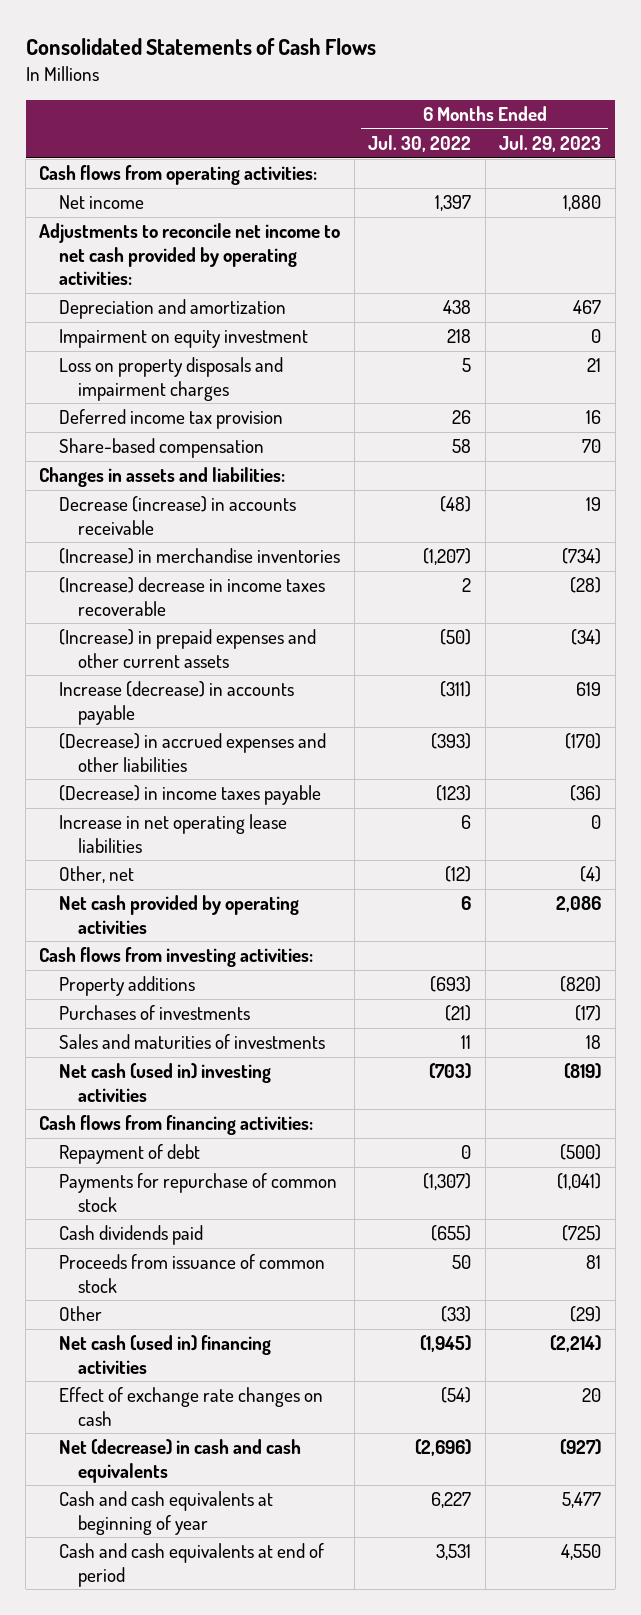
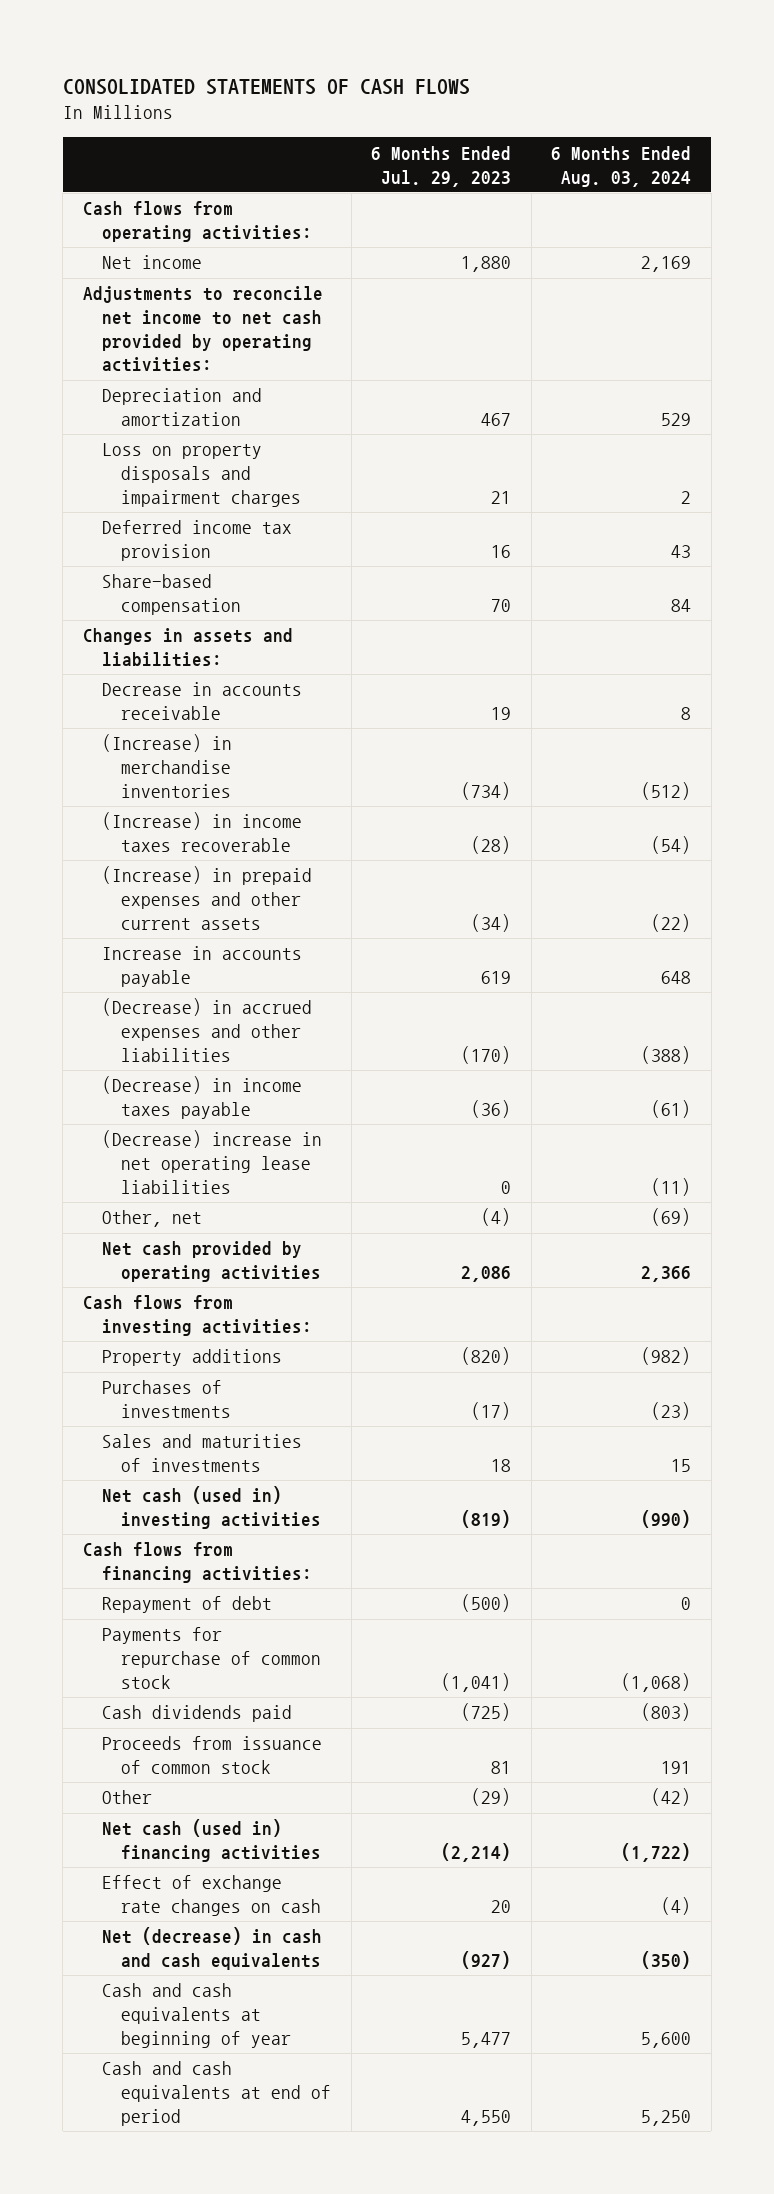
- Consolidated Statements of Cash Flows
+ CONSOLIDATED STATEMENTS OF CASH FLOWS
- | 6 Months Ended Jul. 30, 2022 | 6 Months Ended Jul. 29, 2023
+ | 6 Months Ended Jul. 29, 2023 | 6 Months Ended Aug. 03, 2024
- Impairment on equity investment | 218 | 0
- Decrease (increase) in accounts receivable | (48) | 19
+ Decrease in accounts receivable | 19 | 8
- (Increase) decrease in income taxes recoverable | 2 | (28)
+ (Increase) in income taxes recoverable | (28) | (54)
- Increase (decrease) in accounts payable | (311) | 619
+ Increase in accounts payable | 619 | 648
- Increase in net operating lease liabilities | 6 | 0
+ (Decrease) increase in net operating lease liabilities | 0 | (11)

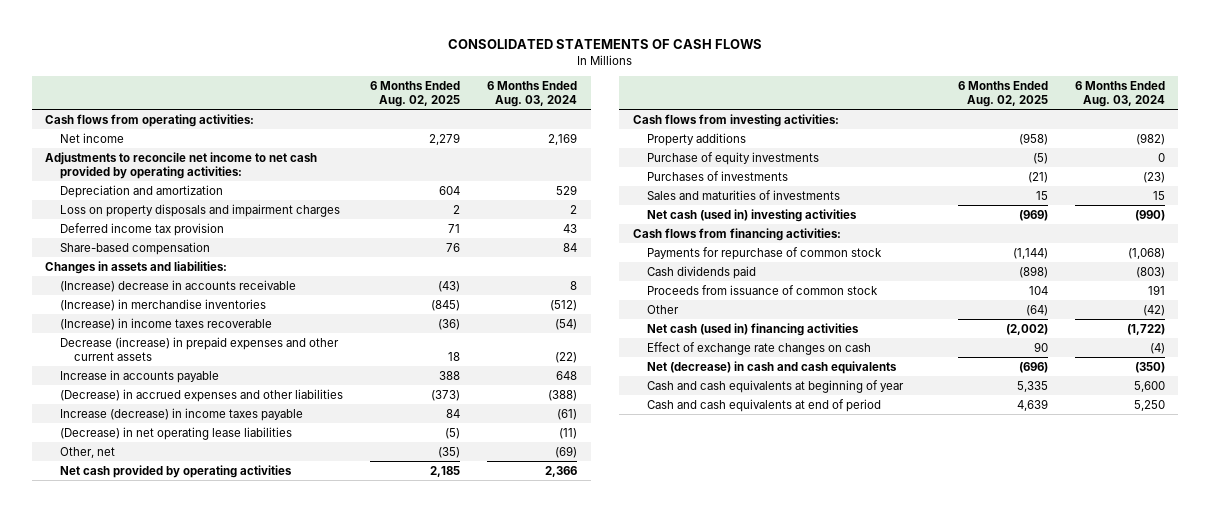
- | 6 Months Ended Jul. 29, 2023 | 6 Months Ended Aug. 03, 2024
+ | 6 Months Ended Aug. 02, 2025 | 6 Months Ended Aug. 03, 2024
- Decrease in accounts receivable | 19 | 8
+ (Increase) decrease in accounts receivable | (43) | 8
- (Increase) in prepaid expenses and other current assets | (34) | (22)
+ Decrease (increase) in prepaid expenses and other current assets | 18 | (22)
- (Decrease) in income taxes payable | (36) | (61)
- (Decrease) increase in net operating lease liabilities | 0 | (11)
+ Increase (decrease) in income taxes payable | 84 | (61)
+ (Decrease) in net operating lease liabilities | (5) | (11)
+ Purchase of equity investments | (5) | 0
- Repayment of debt | (500) | 0

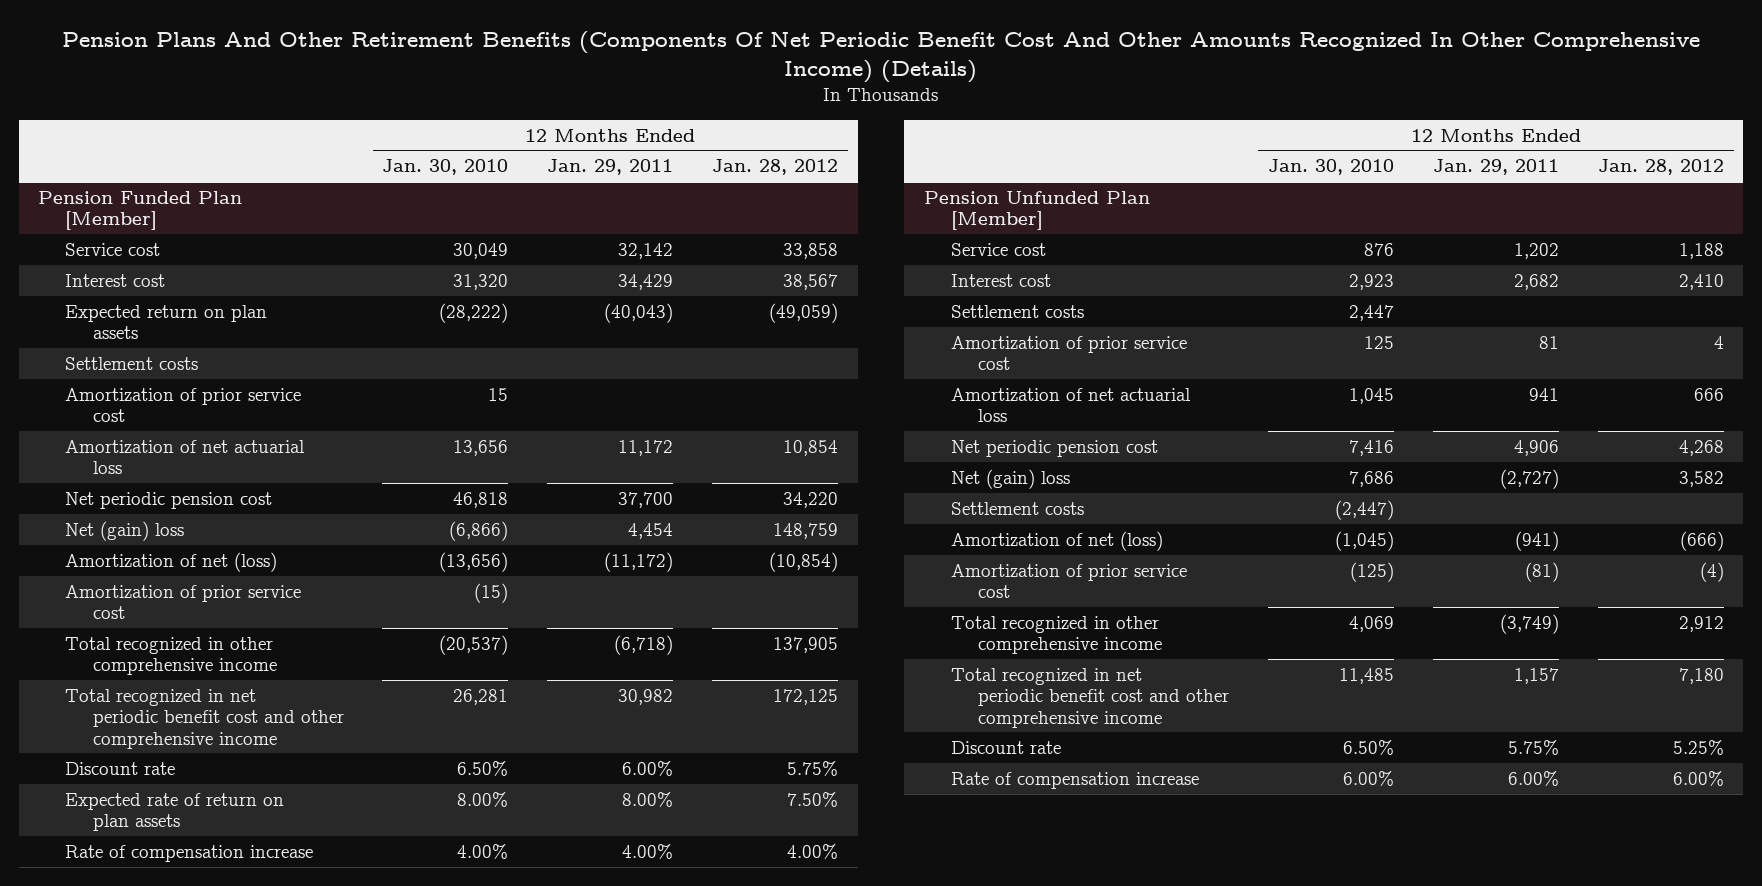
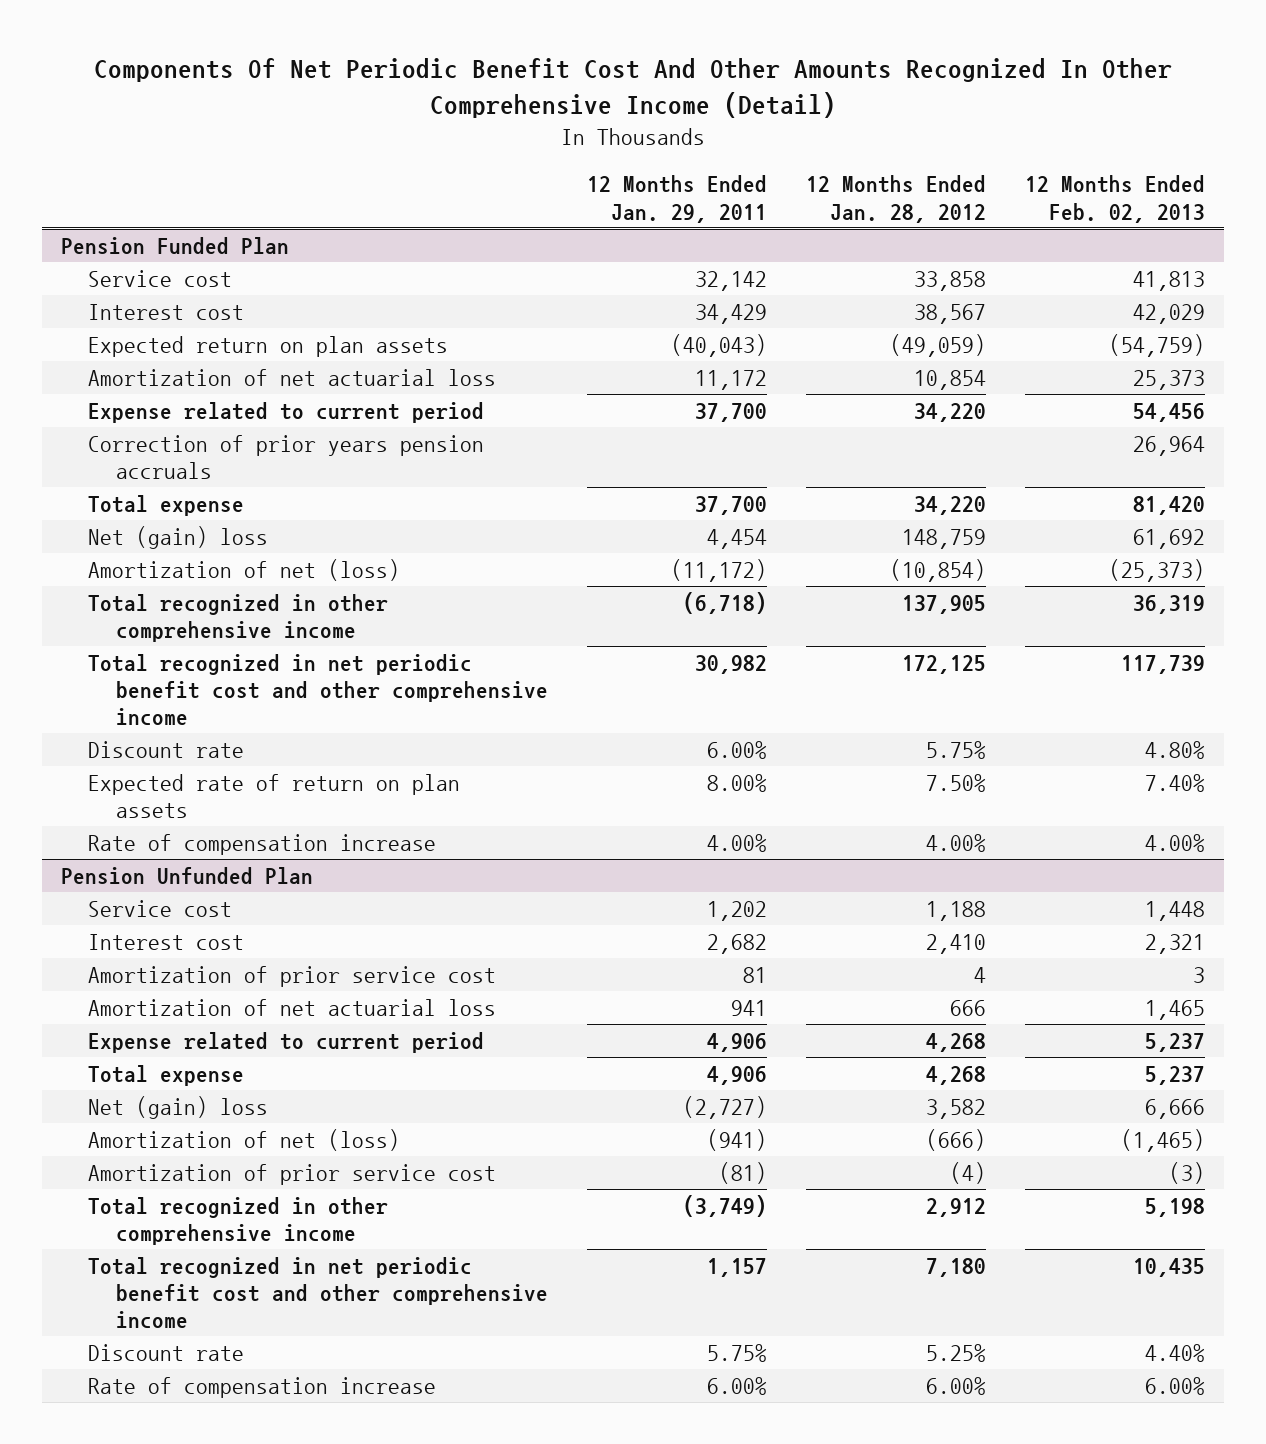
- Pension Plans And Other Retirement Benefits (Components Of Net Periodic Benefit Cost And Other Amounts Recognized In Other Comprehensive Income) (Details)
+ Components Of Net Periodic Benefit Cost And Other Amounts Recognized In Other Comprehensive Income (Detail)
- | 12 Months Ended Jan. 30, 2010 | 12 Months Ended Jan. 29, 2011 | 12 Months Ended Jan. 28, 2012
+ | 12 Months Ended Jan. 29, 2011 | 12 Months Ended Jan. 28, 2012 | 12 Months Ended Feb. 02, 2013
- Pension Funded Plan [Member]
+ Pension Funded Plan
- Settlement costs
- Amortization of prior service cost | 15 | |
- Net periodic pension cost | 46,818 | 37,700 | 34,220
+ Expense related to current period | 37,700 | 34,220 | 54,456
+ Correction of prior years pension accruals | | | 26,964
+ Total expense | 37,700 | 34,220 | 81,420
- Amortization of prior service cost | (15) | |
- Pension Unfunded Plan [Member]
+ Pension Unfunded Plan
- Settlement costs | 2,447 | |
- Net periodic pension cost | 7,416 | 4,906 | 4,268
+ Expense related to current period | 4,906 | 4,268 | 5,237
+ Total expense | 4,906 | 4,268 | 5,237
- Settlement costs | (2,447) | |

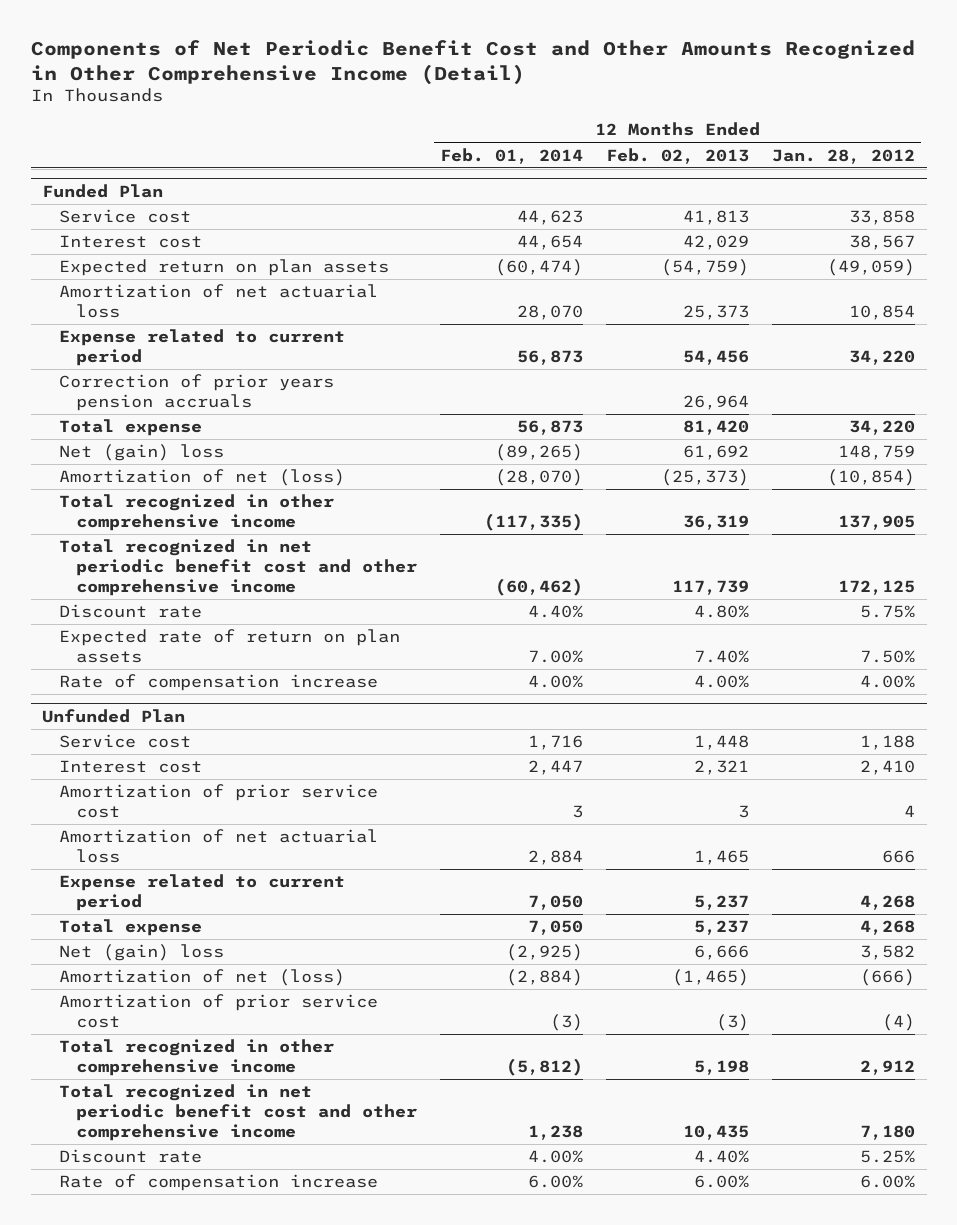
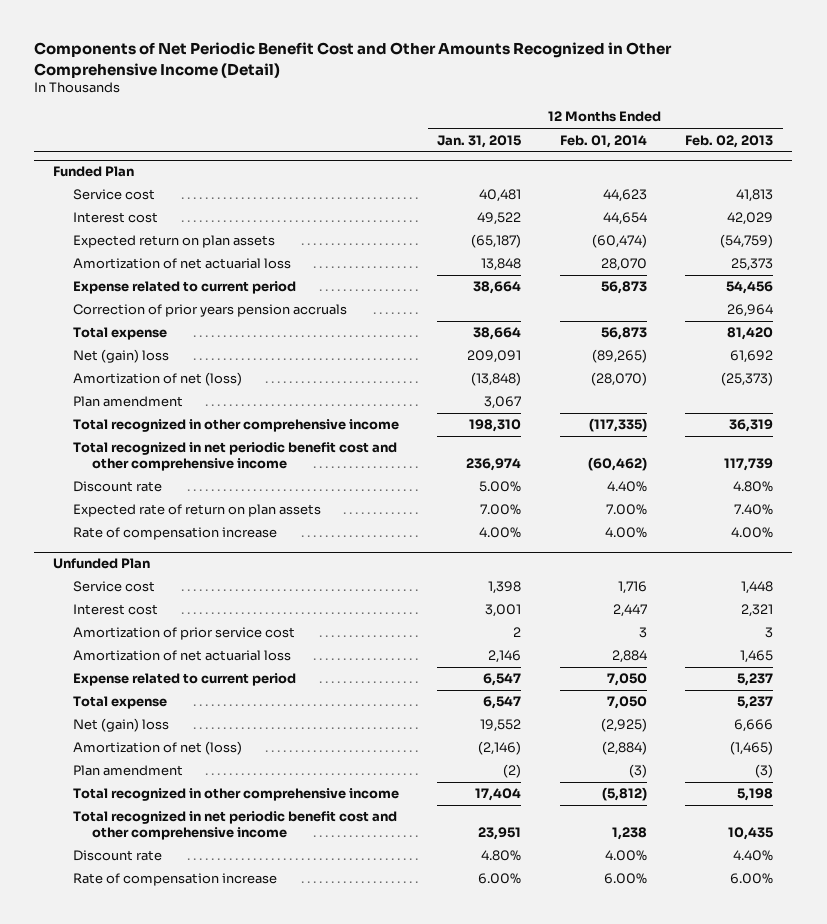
- | 12 Months Ended Feb. 01, 2014 | 12 Months Ended Feb. 02, 2013 | 12 Months Ended Jan. 28, 2012
+ | 12 Months Ended Jan. 31, 2015 | 12 Months Ended Feb. 01, 2014 | 12 Months Ended Feb. 02, 2013
@ Funded Plan
+ Plan amendment | 3,067 | |
@ Unfunded Plan
- Amortization of prior service cost | (3) | (3) | (4)
+ Plan amendment | (2) | (3) | (3)

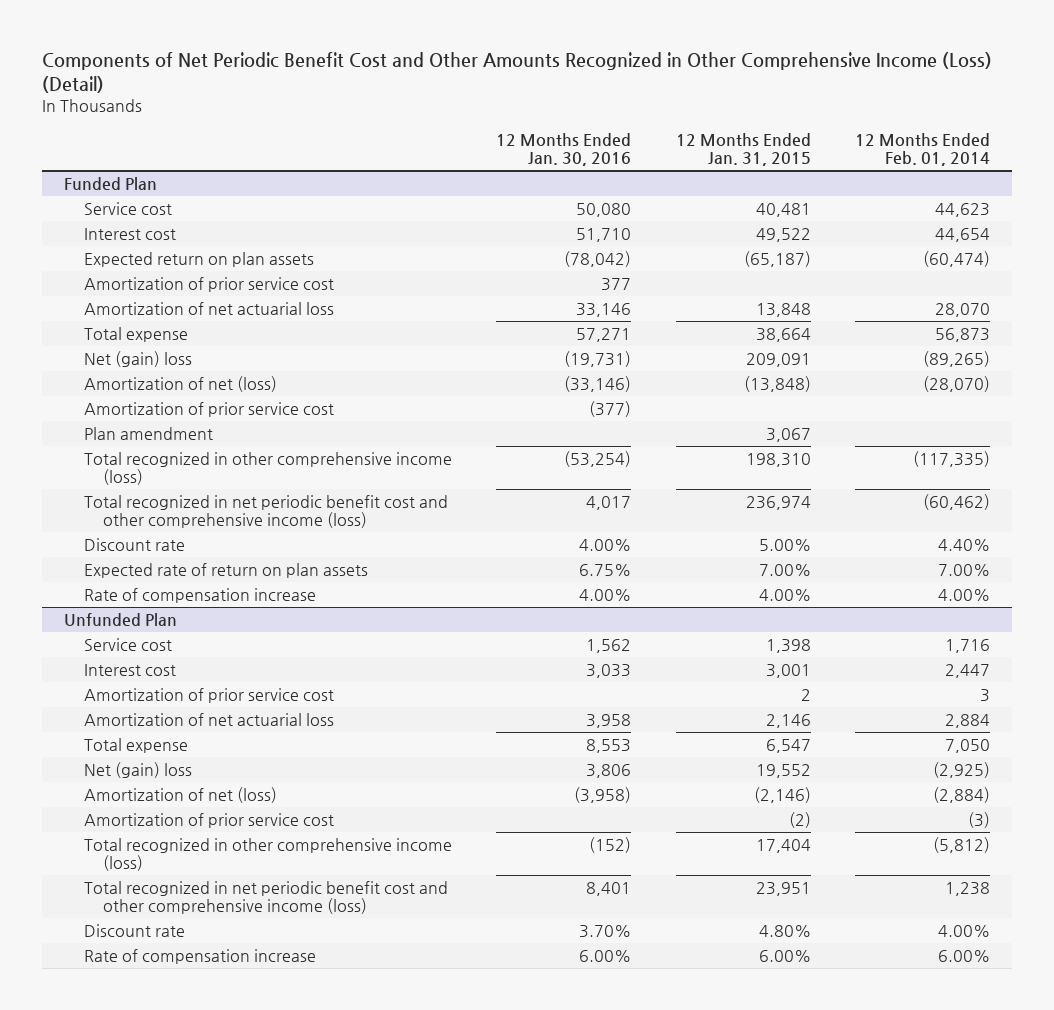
- Components of Net Periodic Benefit Cost and Other Amounts Recognized in Other Comprehensive Income (Detail)
+ Components of Net Periodic Benefit Cost and Other Amounts Recognized in Other Comprehensive Income (Loss) (Detail)
- | 12 Months Ended Jan. 31, 2015 | 12 Months Ended Feb. 01, 2014 | 12 Months Ended Feb. 02, 2013
+ | 12 Months Ended Jan. 30, 2016 | 12 Months Ended Jan. 31, 2015 | 12 Months Ended Feb. 01, 2014
@ Funded Plan
+ Amortization of prior service cost | 377 | |
- Expense related to current period | 38,664 | 56,873 | 54,456
- Correction of prior years pension accruals | | | 26,964
+ Amortization of prior service cost | (377) | |
- Total recognized in other comprehensive income | 198,310 | (117,335) | 36,319
- Total recognized in net periodic benefit cost and other comprehensive income | 236,974 | (60,462) | 117,739
+ Total recognized in other comprehensive income (loss) | (53,254) | 198,310 | (117,335)
+ Total recognized in net periodic benefit cost and other comprehensive income (loss) | 4,017 | 236,974 | (60,462)
@ Unfunded Plan
- Expense related to current period | 6,547 | 7,050 | 5,237
- Plan amendment | (2) | (3) | (3)
- Total recognized in other comprehensive income | 17,404 | (5,812) | 5,198
- Total recognized in net periodic benefit cost and other comprehensive income | 23,951 | 1,238 | 10,435
+ Amortization of prior service cost | | (2) | (3)
+ Total recognized in other comprehensive income (loss) | (152) | 17,404 | (5,812)
+ Total recognized in net periodic benefit cost and other comprehensive income (loss) | 8,401 | 23,951 | 1,238

